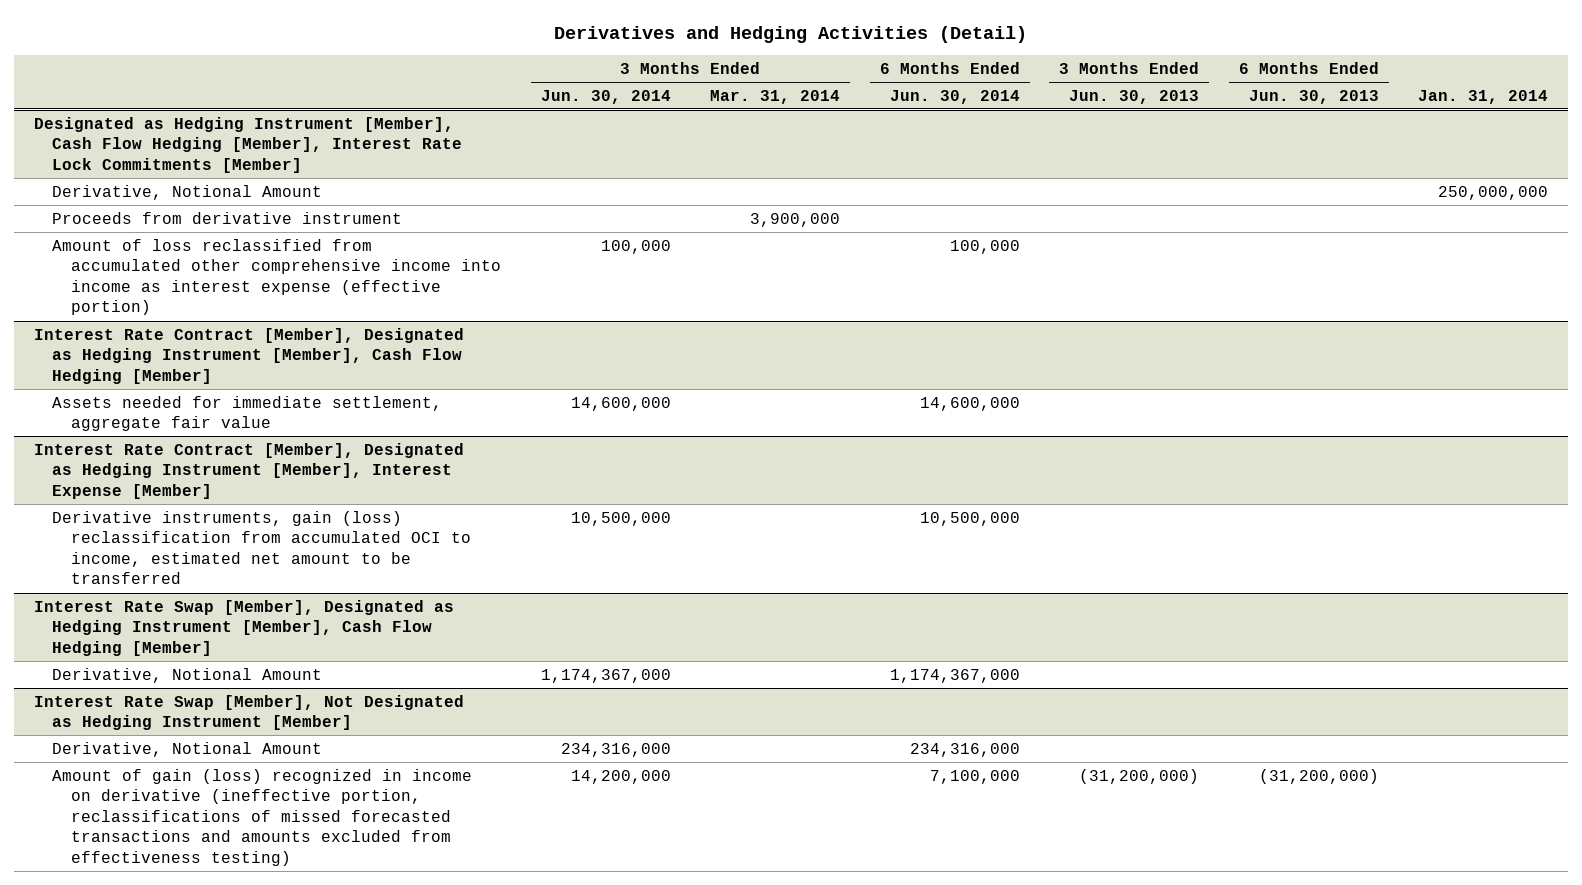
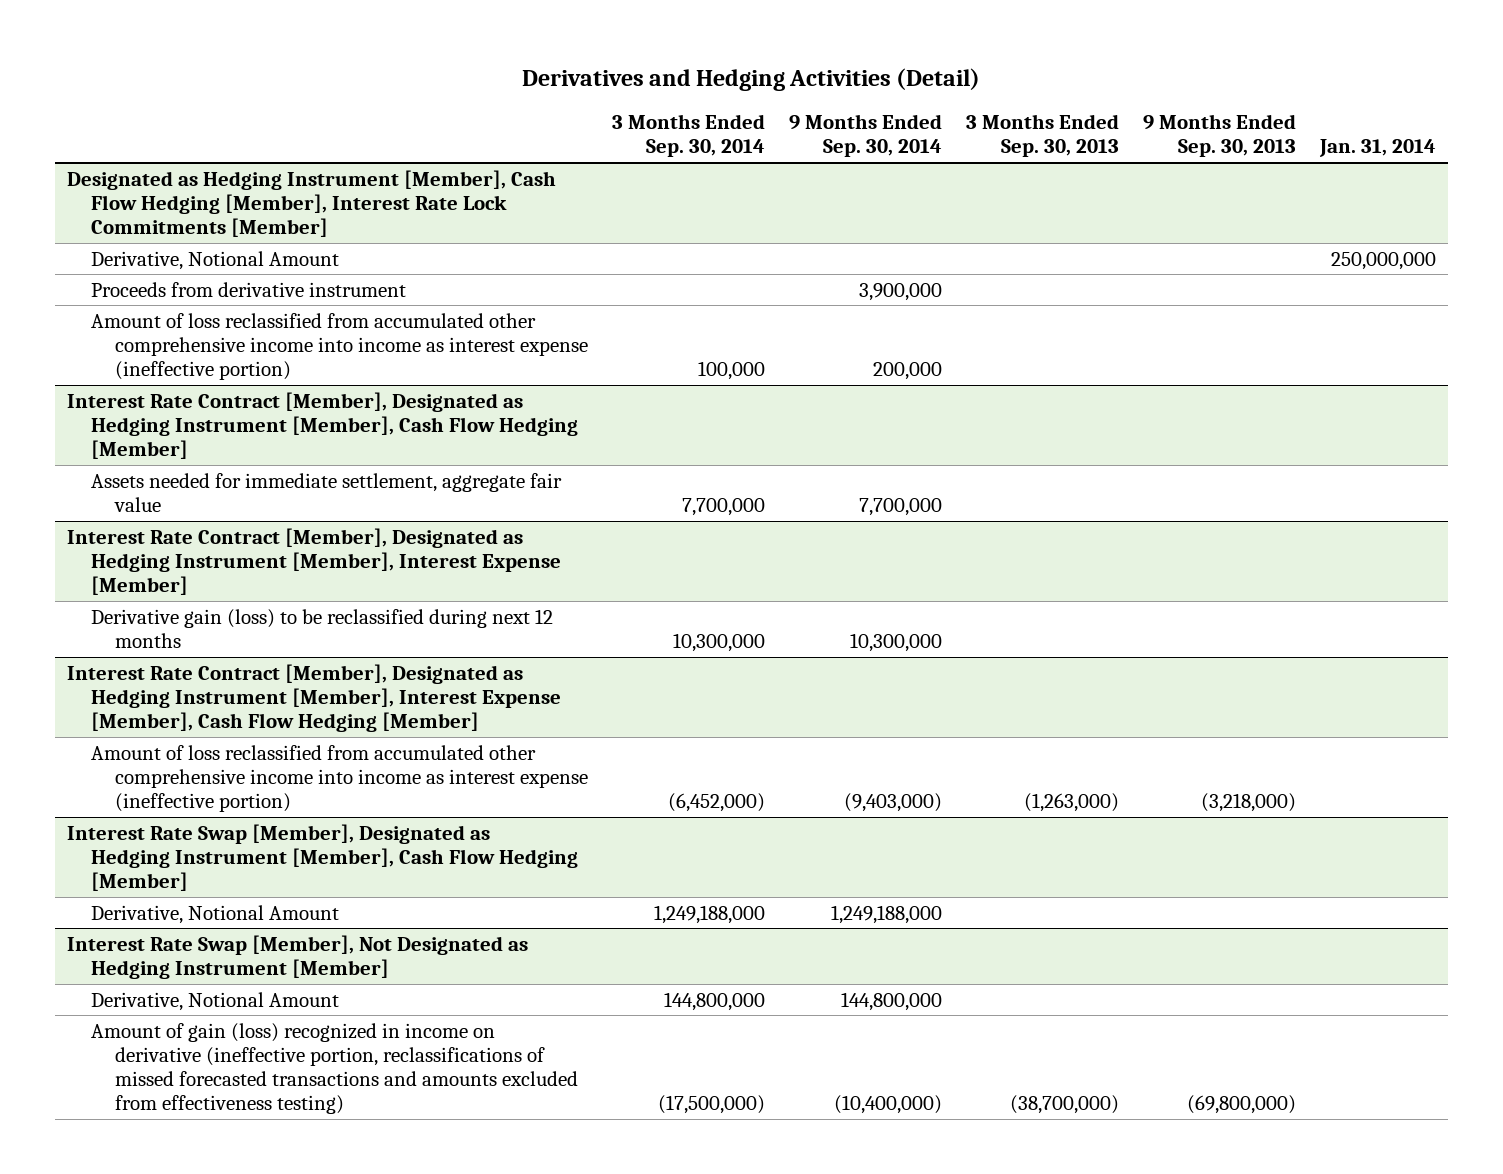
- | 3 Months Ended Jun. 30, 2014 | 3 Months Ended Mar. 31, 2014 | 6 Months Ended Jun. 30, 2014 | 3 Months Ended Jun. 30, 2013 | 6 Months Ended Jun. 30, 2013 | Jan. 31, 2014
+ | 3 Months Ended Sep. 30, 2014 | 9 Months Ended Sep. 30, 2014 | 3 Months Ended Sep. 30, 2013 | 9 Months Ended Sep. 30, 2013 | Jan. 31, 2014
@ Designated as Hedging Instrument [Member], Cash Flow Hedging [Member], Interest Rate Lock Commitments [Member]
- Amount of loss reclassified from accumulated other comprehensive income into income as interest expense (effective portion) | 100,000 | | 100,000 | | |
+ Amount of loss reclassified from accumulated other comprehensive income into income as interest expense (ineffective portion) | 100,000 | 200,000 | | |
@ Interest Rate Contract [Member], Designated as Hedging Instrument [Member], Interest Expense [Member]
- Derivative instruments, gain (loss) reclassification from accumulated OCI to income, estimated net amount to be transferred | 10,500,000 | | 10,500,000 | | |
+ Derivative gain (loss) to be reclassified during next 12 months | 10,300,000 | 10,300,000 | | |
+ Interest Rate Contract [Member], Designated as Hedging Instrument [Member], Interest Expense [Member], Cash Flow Hedging [Member]
+ Amount of loss reclassified from accumulated other comprehensive income into income as interest expense (ineffective portion) | (6,452,000) | (9,403,000) | (1,263,000) | (3,218,000) |

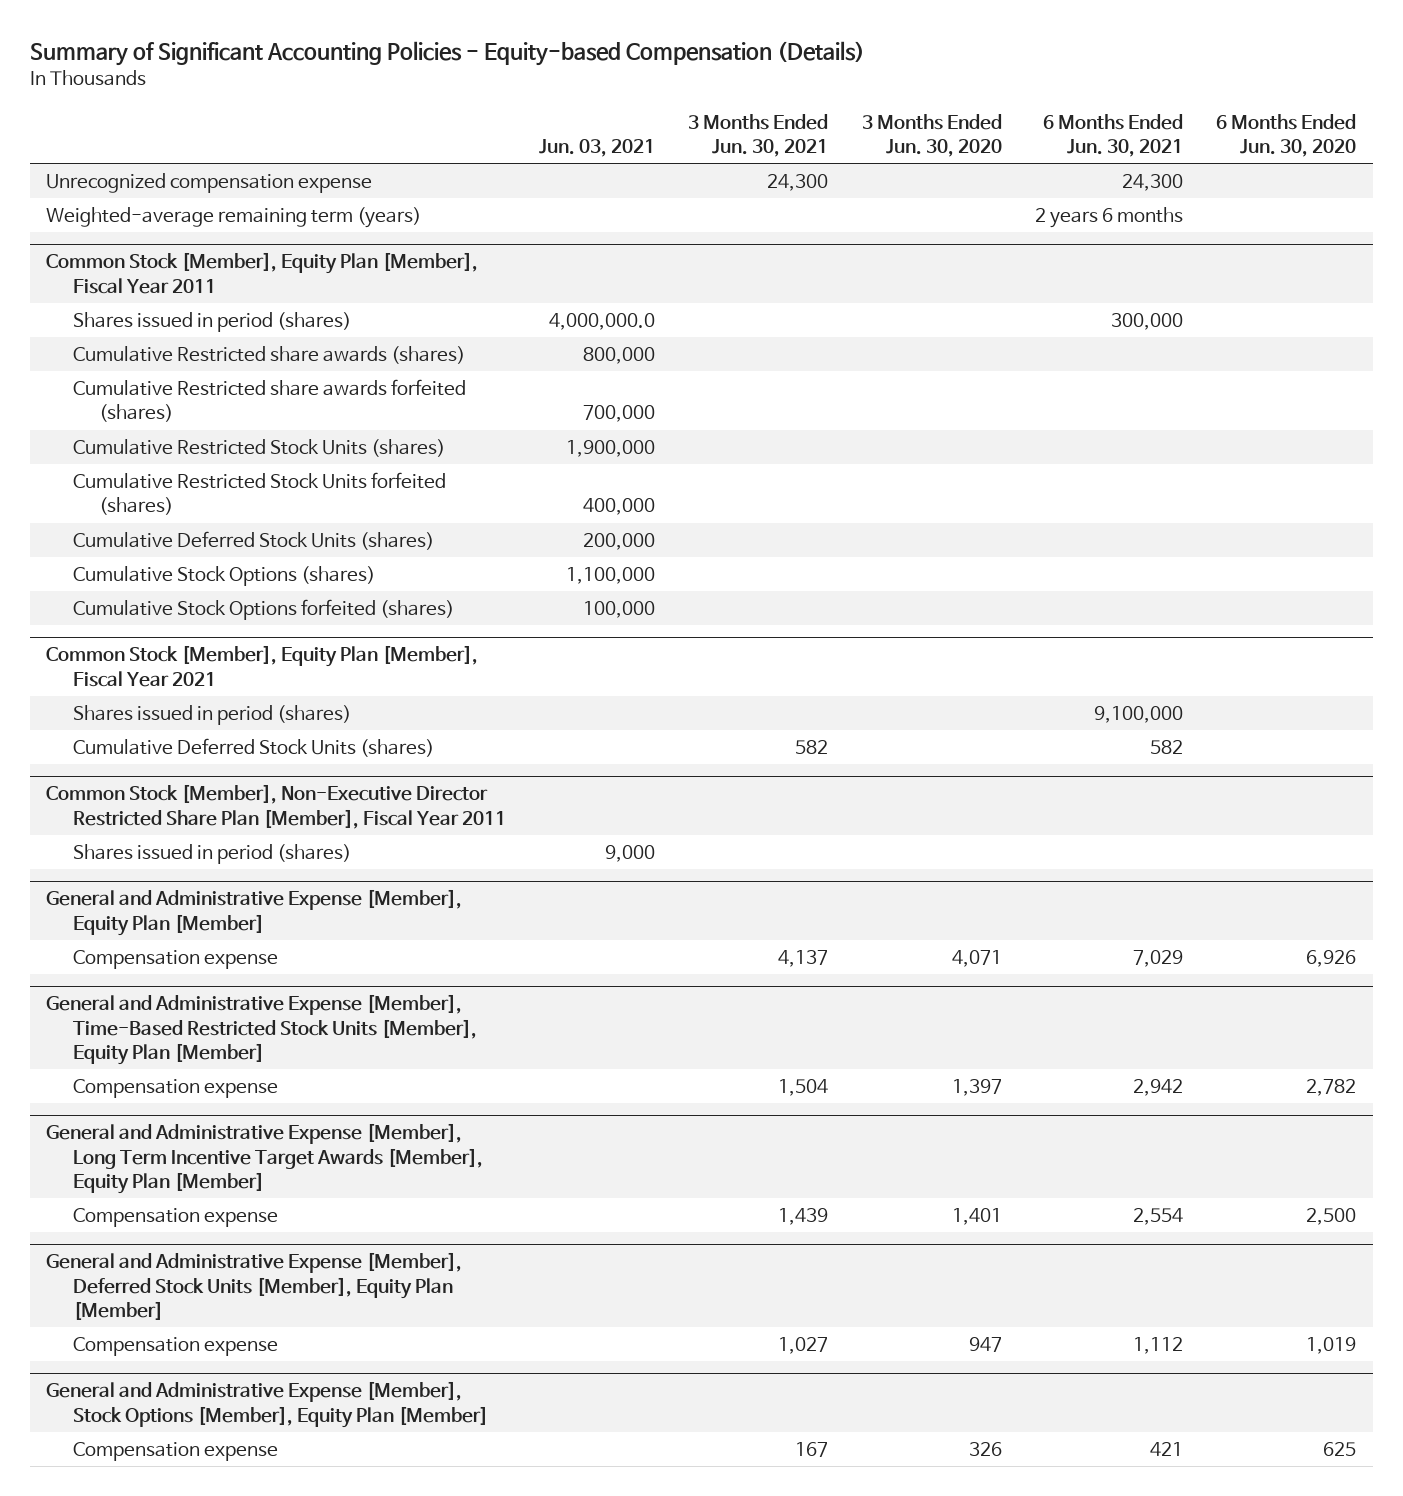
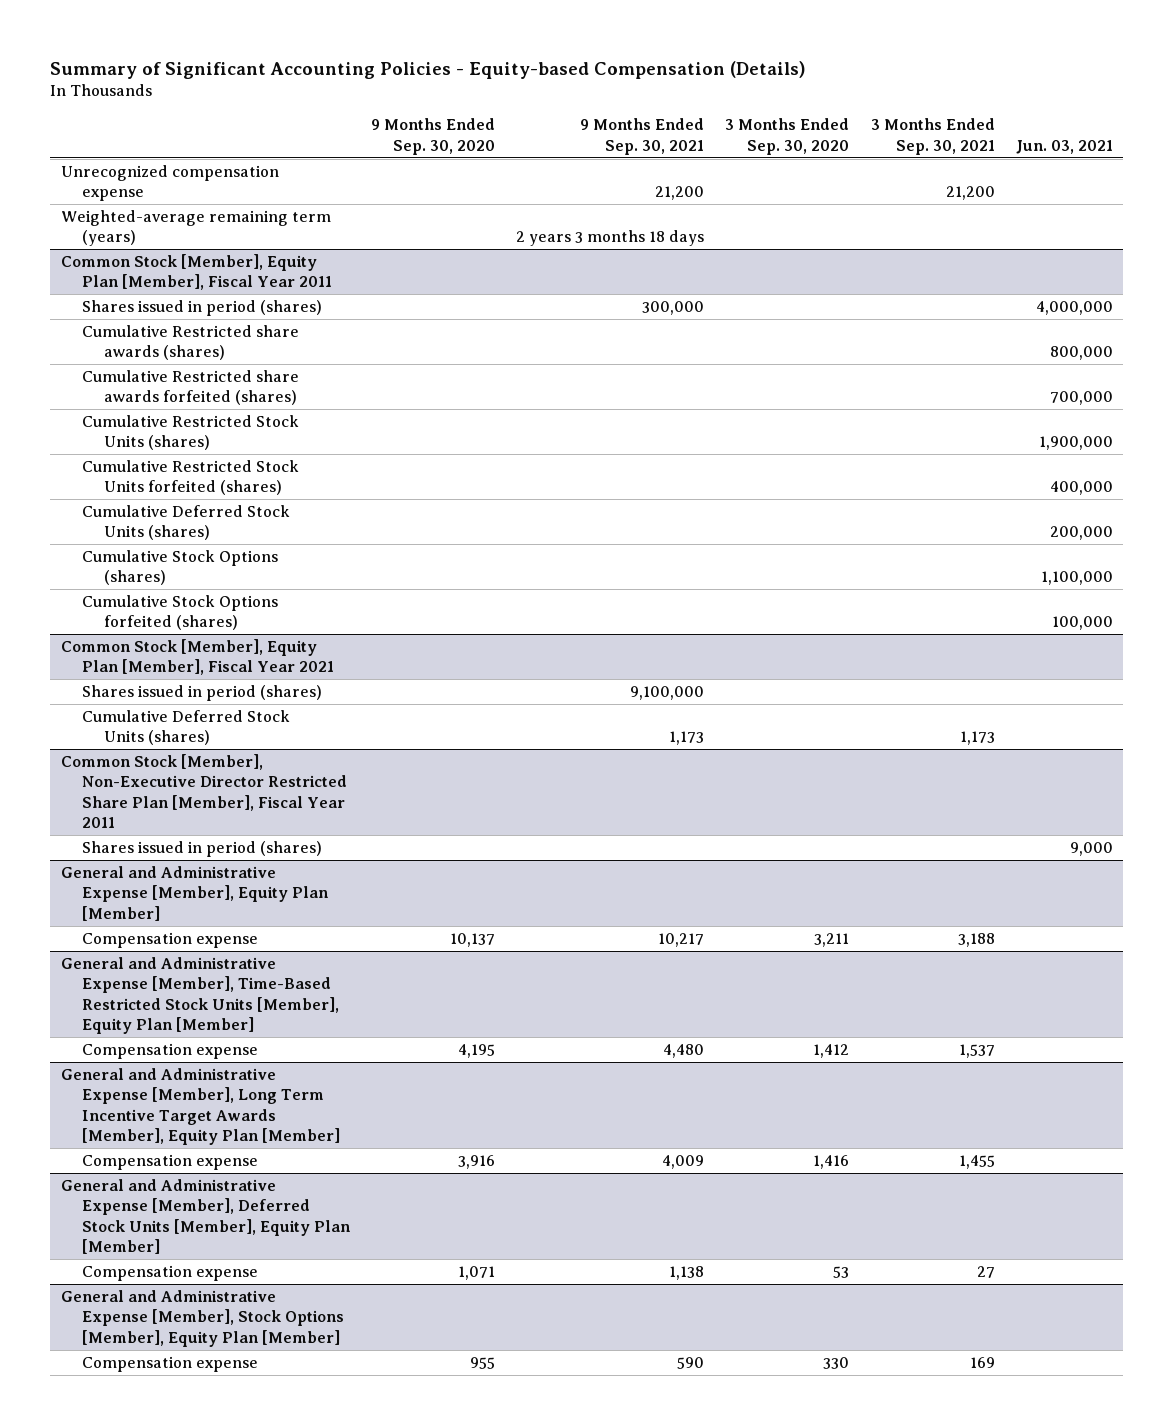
- | Jun. 03, 2021 | 3 Months Ended Jun. 30, 2021 | 3 Months Ended Jun. 30, 2020 | 6 Months Ended Jun. 30, 2021 | 6 Months Ended Jun. 30, 2020
+ | 9 Months Ended Sep. 30, 2020 | 9 Months Ended Sep. 30, 2021 | 3 Months Ended Sep. 30, 2020 | 3 Months Ended Sep. 30, 2021 | Jun. 03, 2021
@ Common Stock [Member], Equity Plan [Member], Fiscal Year 2011
- Shares issued in period (shares) | 4,000,000.0 | | | 300,000 |
+ Shares issued in period (shares) | | 300,000 | | | 4,000,000

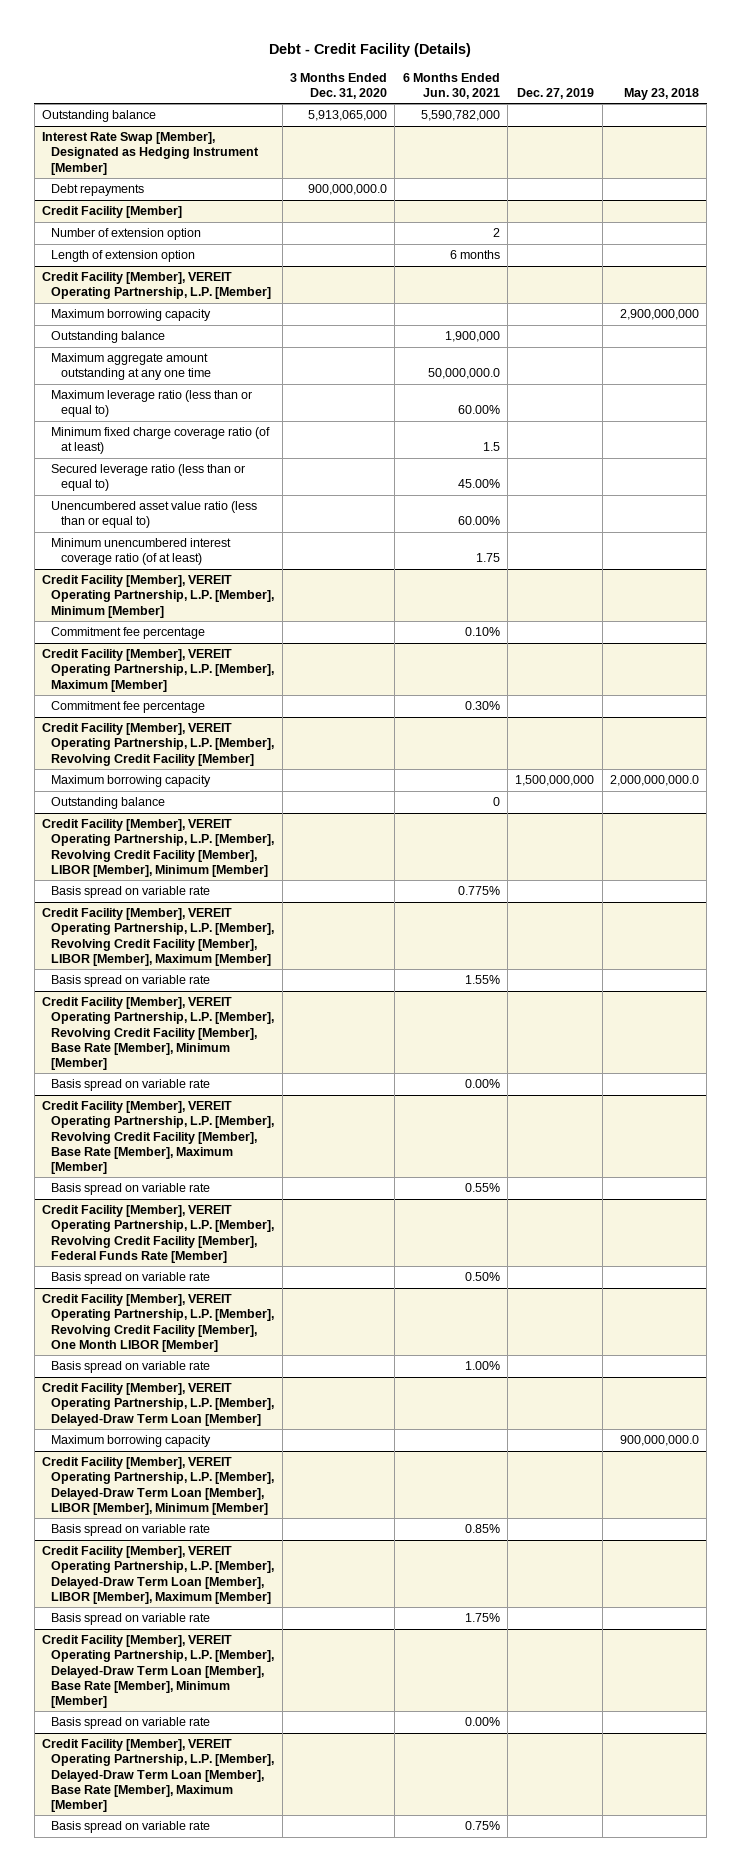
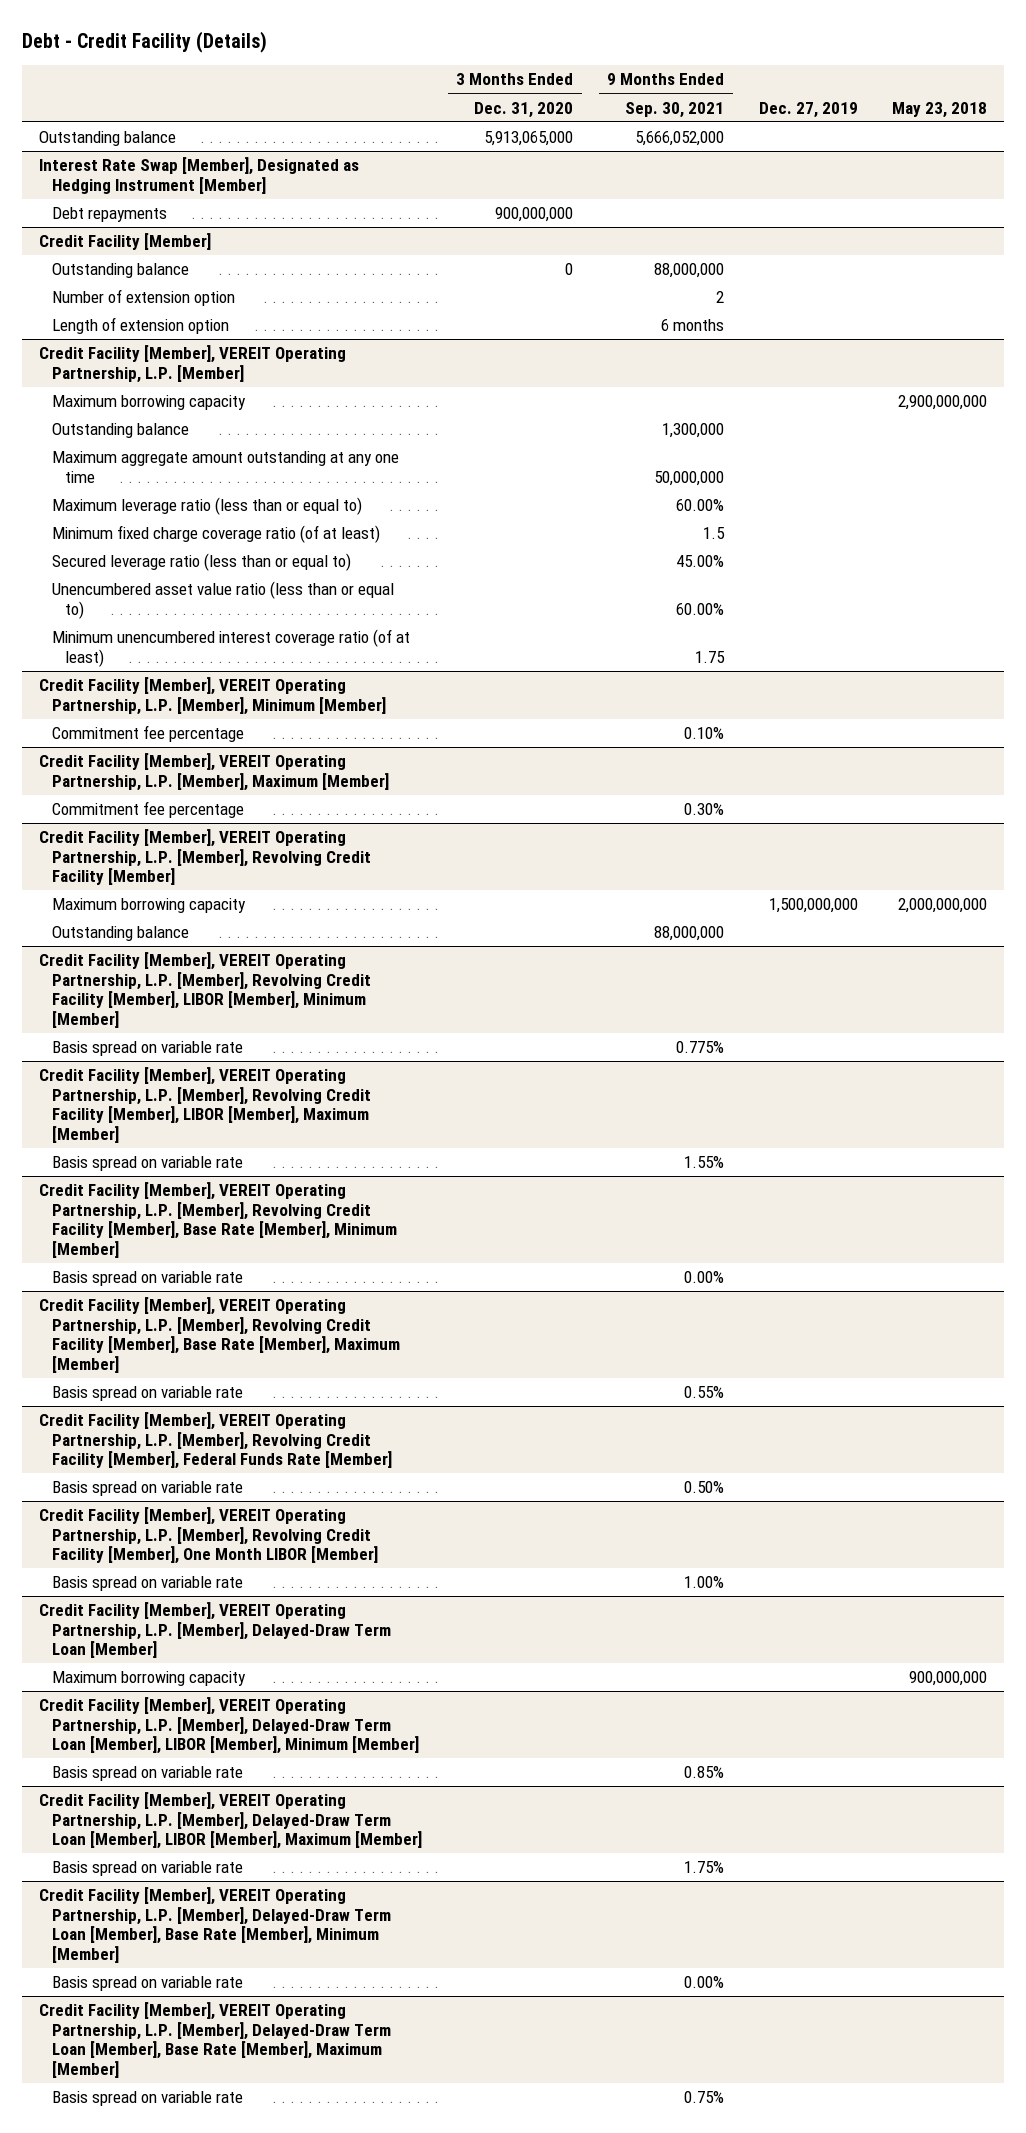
- | 3 Months Ended Dec. 31, 2020 | 6 Months Ended Jun. 30, 2021 | Dec. 27, 2019 | May 23, 2018
+ | 3 Months Ended Dec. 31, 2020 | 9 Months Ended Sep. 30, 2021 | Dec. 27, 2019 | May 23, 2018
@ Interest Rate Swap [Member], Designated as Hedging Instrument [Member]
- Debt repayments | 900,000,000.0 | | |
+ Debt repayments | 900,000,000 | | |
@ Credit Facility [Member]
+ Outstanding balance | 0 | 88,000,000 | |
@ Credit Facility [Member], VEREIT Operating Partnership, L.P. [Member], Revolving Credit Facility [Member]
- Maximum borrowing capacity | | | 1,500,000,000 | 2,000,000,000.0
+ Maximum borrowing capacity | | | 1,500,000,000 | 2,000,000,000
@ Credit Facility [Member], VEREIT Operating Partnership, L.P. [Member], Delayed-Draw Term Loan [Member]
- Maximum borrowing capacity | | | | 900,000,000.0
+ Maximum borrowing capacity | | | | 900,000,000

